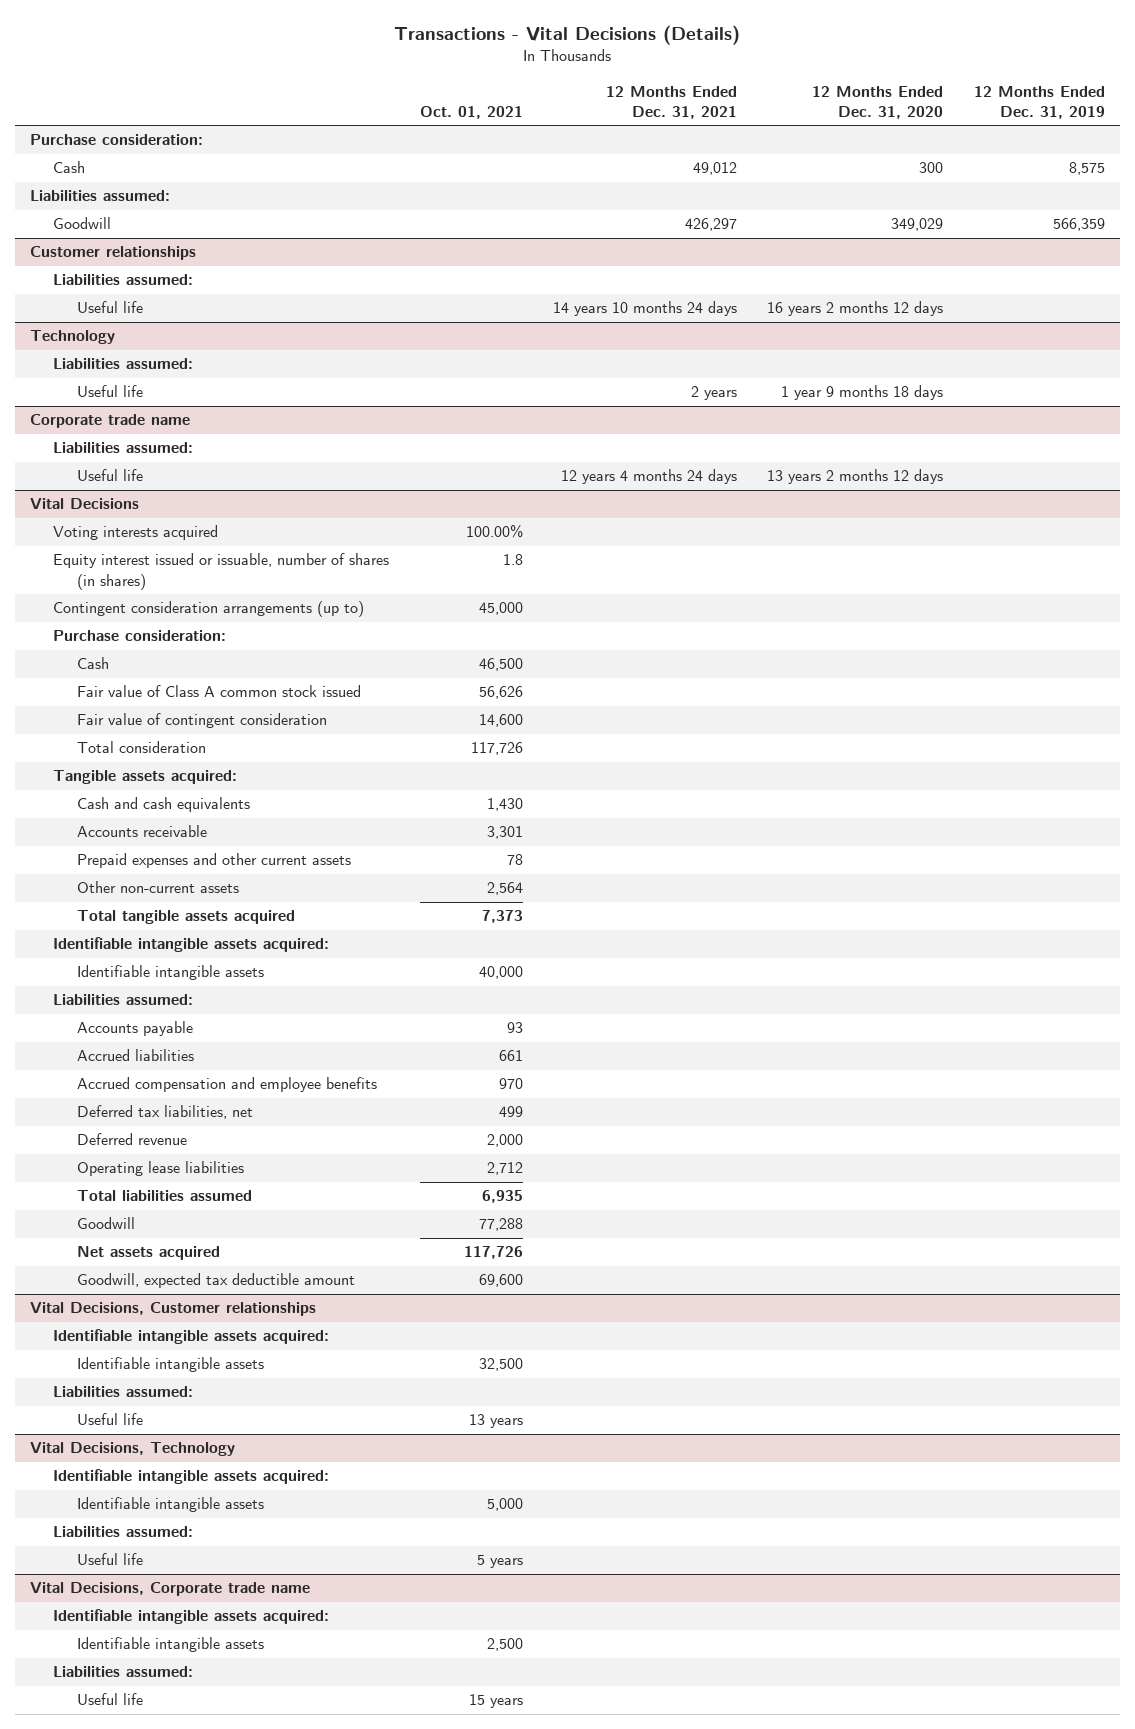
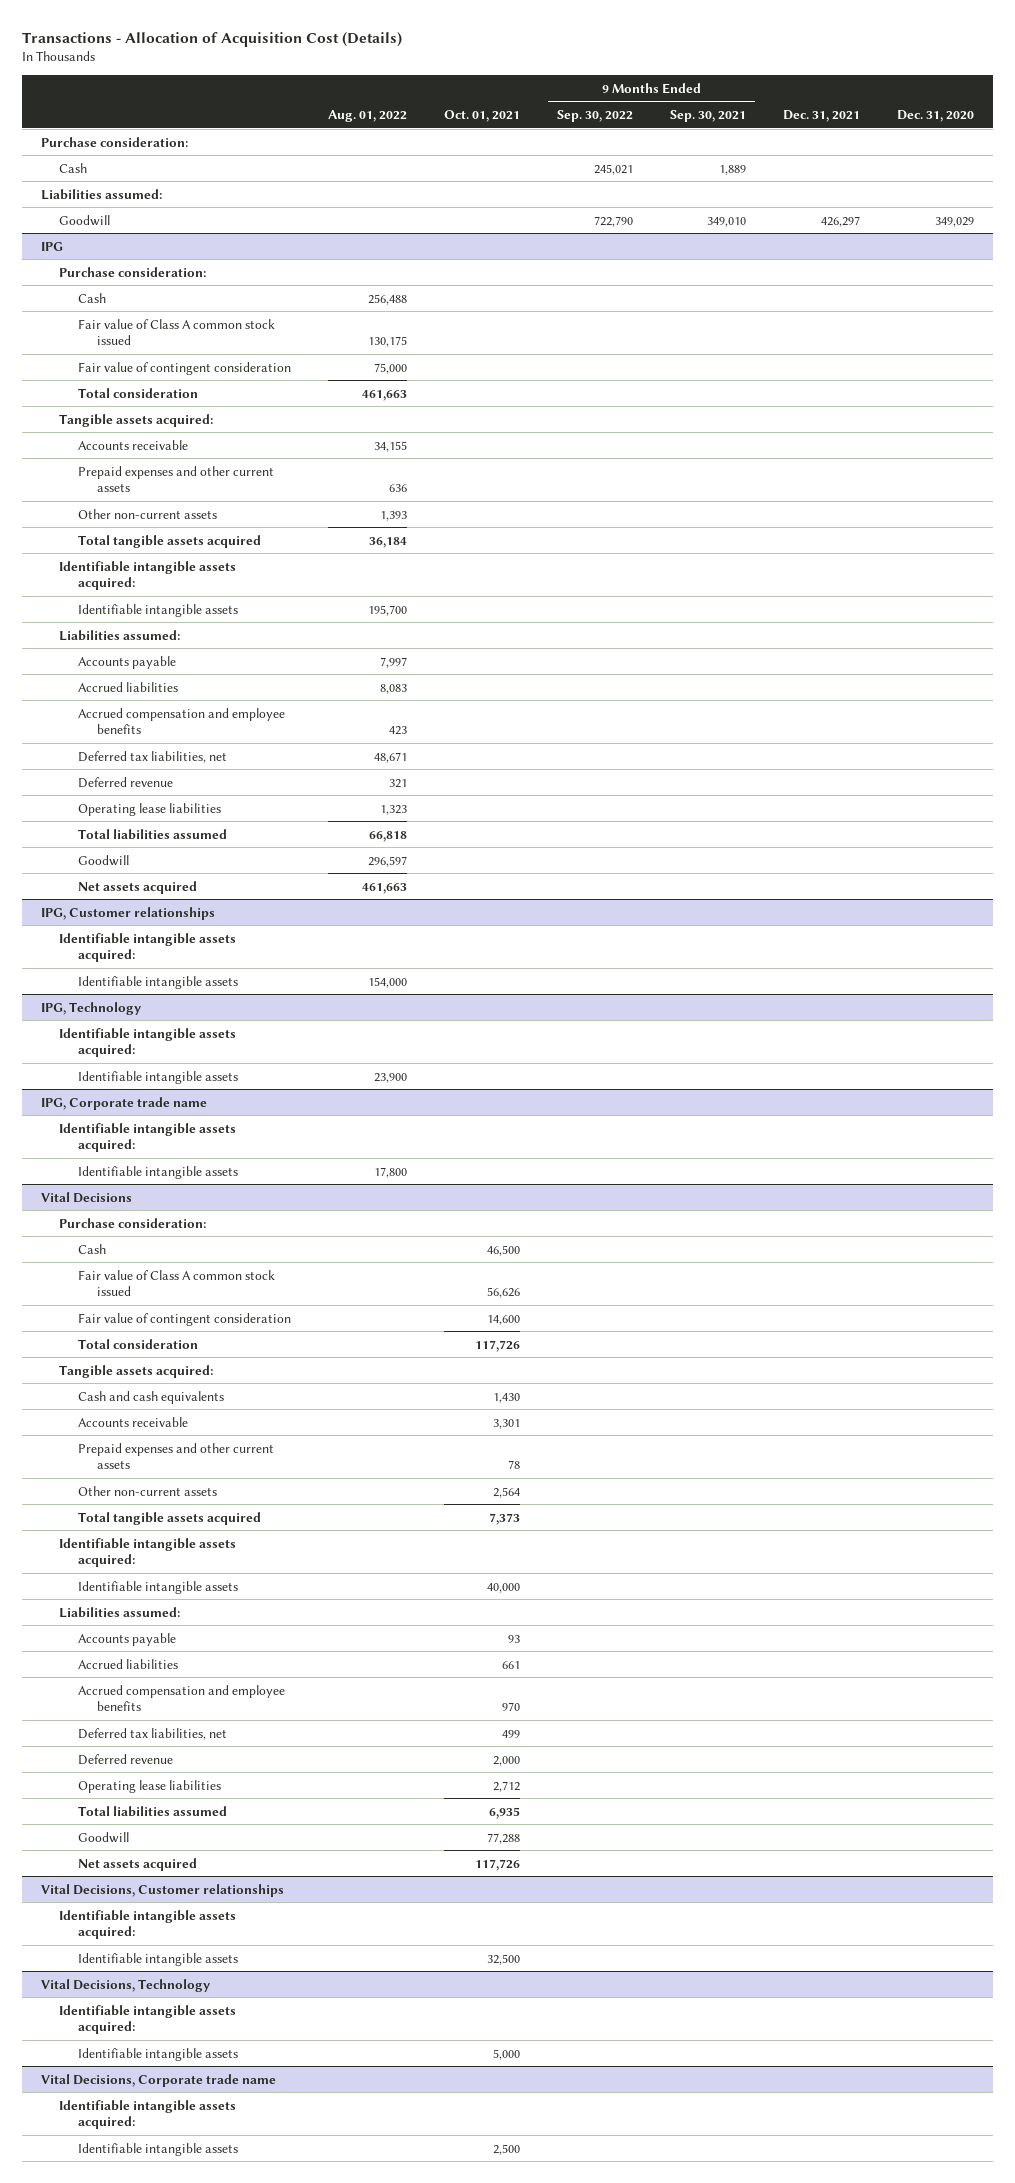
- Transactions - Vital Decisions (Details)
+ Transactions - Allocation of Acquisition Cost (Details)
- | Oct. 01, 2021 | 12 Months Ended Dec. 31, 2021 | 12 Months Ended Dec. 31, 2020 | 12 Months Ended Dec. 31, 2019
+ | Aug. 01, 2022 | Oct. 01, 2021 | 9 Months Ended Sep. 30, 2022 | 9 Months Ended Sep. 30, 2021 | Dec. 31, 2021 | Dec. 31, 2020
- Customer relationships
- Liabilities assumed:
- Useful life | | 14 years 10 months 24 days | 16 years 2 months 12 days |
- Technology
- Liabilities assumed:
- Useful life | | 2 years | 1 year 9 months 18 days |
- Corporate trade name
- Liabilities assumed:
- Useful life | | 12 years 4 months 24 days | 13 years 2 months 12 days |
+ IPG
+ Purchase consideration:
+ Cash | 256,488 | | | | |
+ Fair value of Class A common stock issued | 130,175 | | | | |
+ Fair value of contingent consideration | 75,000 | | | | |
+ Total consideration | 461,663 | | | | |
+ Tangible assets acquired:
+ Accounts receivable | 34,155 | | | | |
+ Prepaid expenses and other current assets | 636 | | | | |
+ Other non-current assets | 1,393 | | | | |
+ Total tangible assets acquired | 36,184 | | | | |
+ Identifiable intangible assets acquired:
+ Identifiable intangible assets | 195,700 | | | | |
+ Liabilities assumed:
+ Accounts payable | 7,997 | | | | |
+ Accrued liabilities | 8,083 | | | | |
+ Accrued compensation and employee benefits | 423 | | | | |
+ Deferred tax liabilities, net | 48,671 | | | | |
+ Deferred revenue | 321 | | | | |
+ Operating lease liabilities | 1,323 | | | | |
+ Total liabilities assumed | 66,818 | | | | |
+ Goodwill | 296,597 | | | | |
+ Net assets acquired | 461,663 | | | | |
+ IPG, Customer relationships
+ Identifiable intangible assets acquired:
+ Identifiable intangible assets | 154,000 | | | | |
+ IPG, Technology
+ Identifiable intangible assets acquired:
+ Identifiable intangible assets | 23,900 | | | | |
+ IPG, Corporate trade name
+ Identifiable intangible assets acquired:
+ Identifiable intangible assets | 17,800 | | | | |
@ Vital Decisions
- Voting interests acquired | 100.00% | | |
- Equity interest issued or issuable, number of shares (in shares) | 1.8 | | |
- Contingent consideration arrangements (up to) | 45,000 | | |
- Goodwill, expected tax deductible amount | 69,600 | | |
@ Vital Decisions, Customer relationships
- Liabilities assumed:
- Useful life | 13 years | | |
@ Vital Decisions, Technology
- Liabilities assumed:
- Useful life | 5 years | | |
@ Vital Decisions, Corporate trade name
- Liabilities assumed:
- Useful life | 15 years | | |

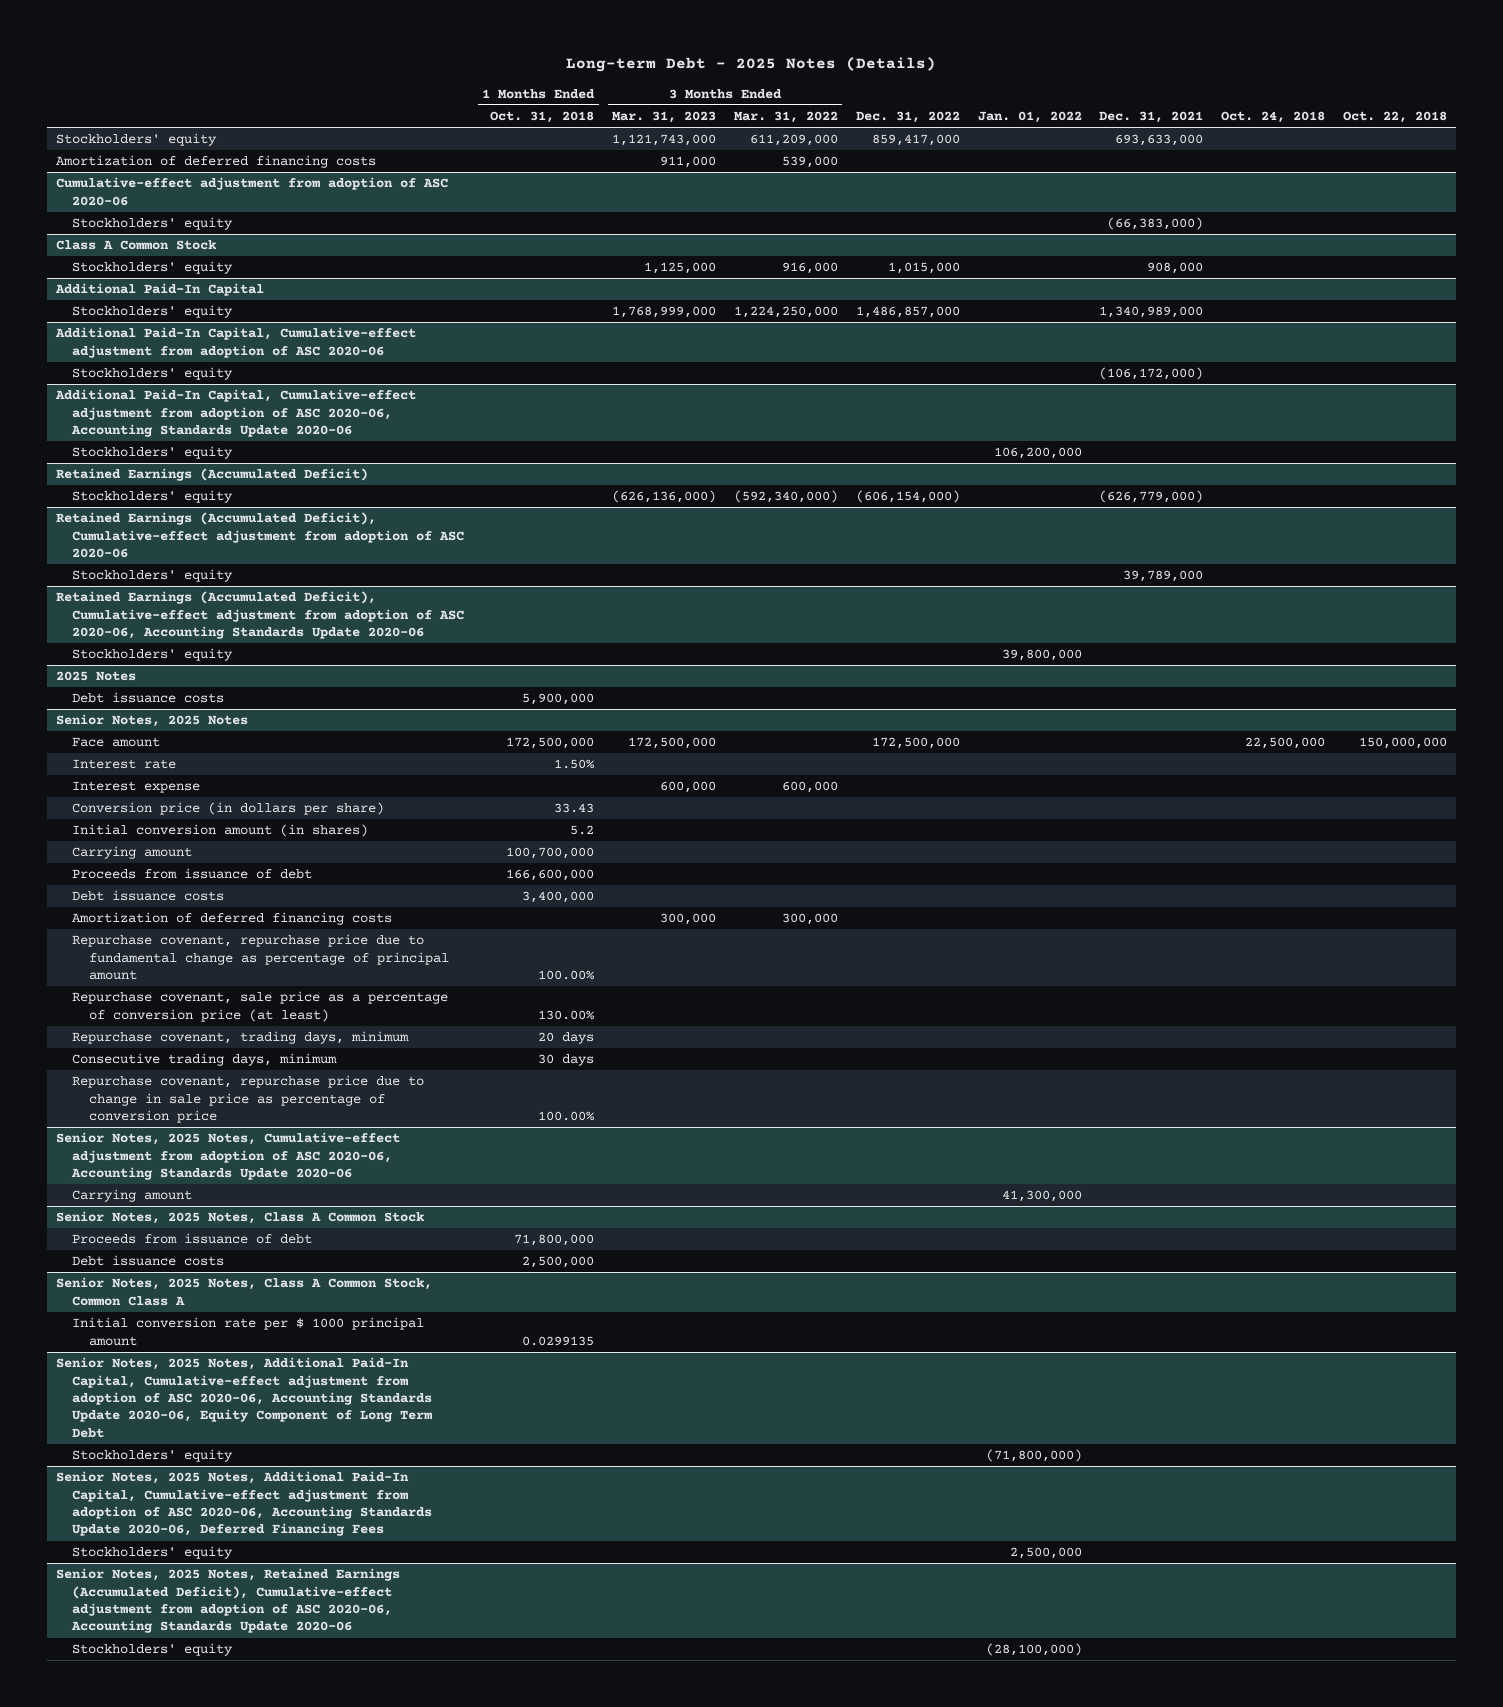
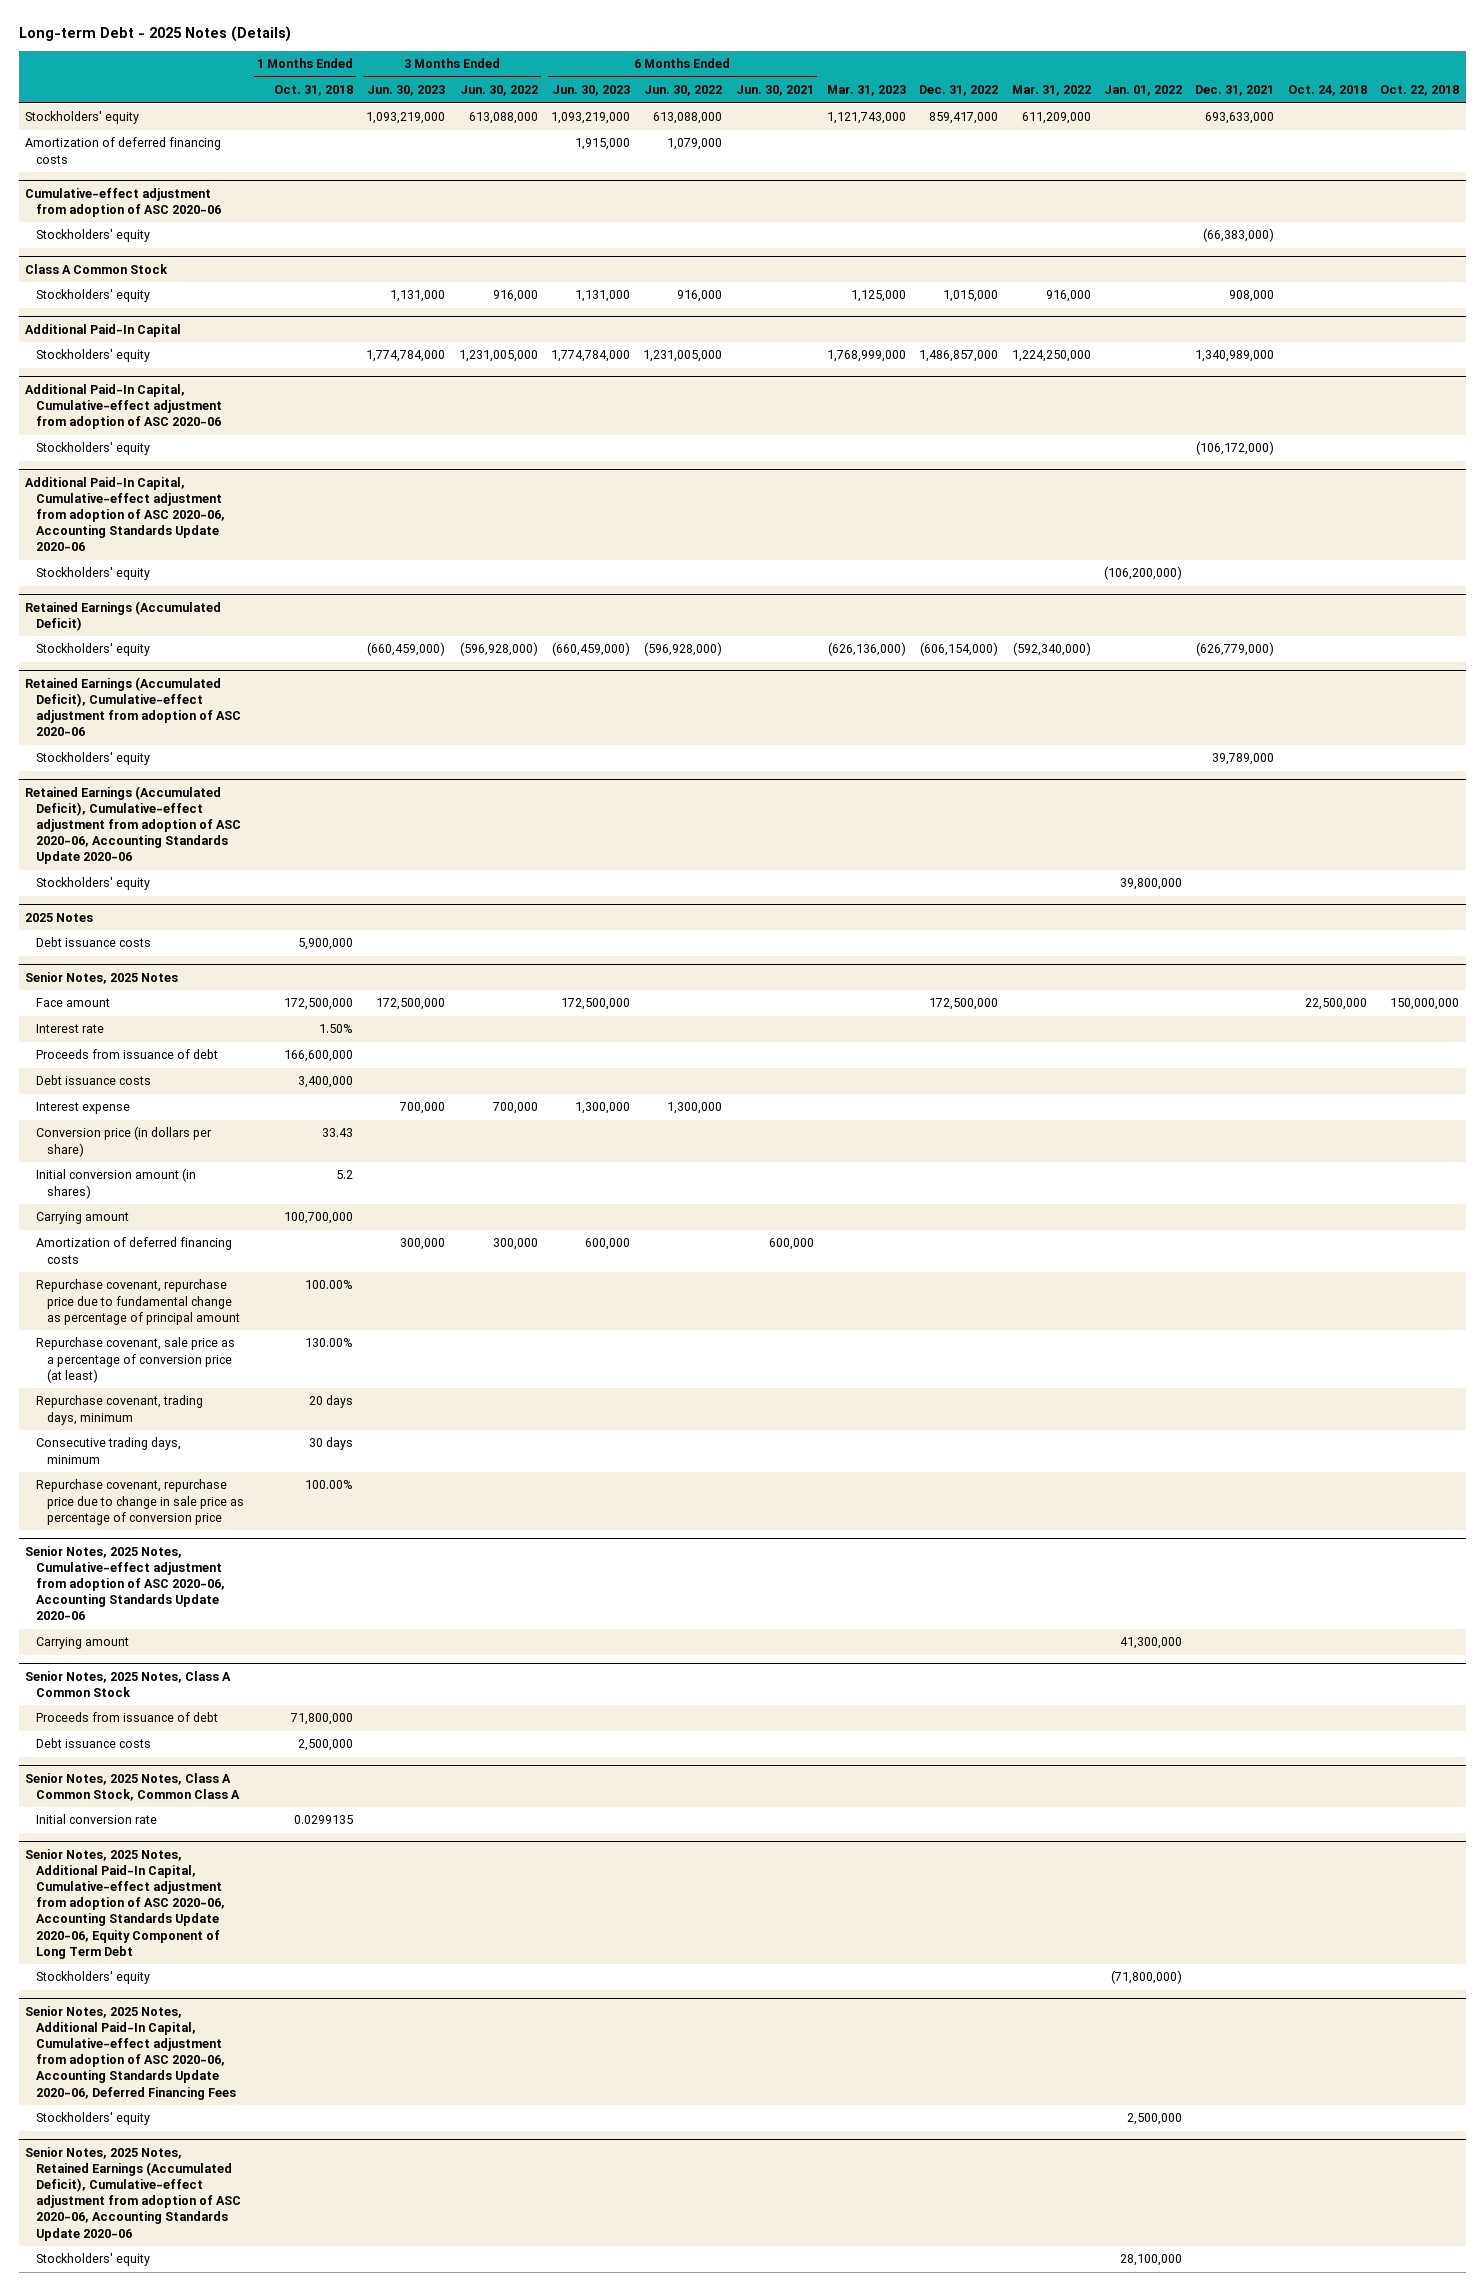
- | 1 Months Ended Oct. 31, 2018 | 3 Months Ended Mar. 31, 2023 | 3 Months Ended Mar. 31, 2022 | Dec. 31, 2022 | Jan. 01, 2022 | Dec. 31, 2021 | Oct. 24, 2018 | Oct. 22, 2018
+ | 1 Months Ended Oct. 31, 2018 | 3 Months Ended Jun. 30, 2023 | 3 Months Ended Jun. 30, 2022 | 6 Months Ended Jun. 30, 2023 | 6 Months Ended Jun. 30, 2022 | 6 Months Ended Jun. 30, 2021 | Mar. 31, 2023 | Dec. 31, 2022 | Mar. 31, 2022 | Jan. 01, 2022 | Dec. 31, 2021 | Oct. 24, 2018 | Oct. 22, 2018
@ Additional Paid-In Capital, Cumulative-effect adjustment from adoption of ASC 2020-06, Accounting Standards Update 2020-06
- Stockholders' equity | | | | | 106,200,000 | | |
+ Stockholders' equity | | | | | | | | | | (106,200,000) | | |
@ Senior Notes, 2025 Notes
moved up: Proceeds from issuance of debt | 166,600,000 | | | | | | | | | | | |
moved up: Debt issuance costs | 3,400,000 | | | | | | | | | | | |
@ Senior Notes, 2025 Notes, Class A Common Stock, Common Class A
- Initial conversion rate per $ 1000 principal amount | 0.0299135 | | | | | | |
+ Initial conversion rate | 0.0299135 | | | | | | | | | | | |
@ Senior Notes, 2025 Notes, Retained Earnings (Accumulated Deficit), Cumulative-effect adjustment from adoption of ASC 2020-06, Accounting Standards Update 2020-06
- Stockholders' equity | | | | | (28,100,000) | | |
+ Stockholders' equity | | | | | | | | | | 28,100,000 | | |

